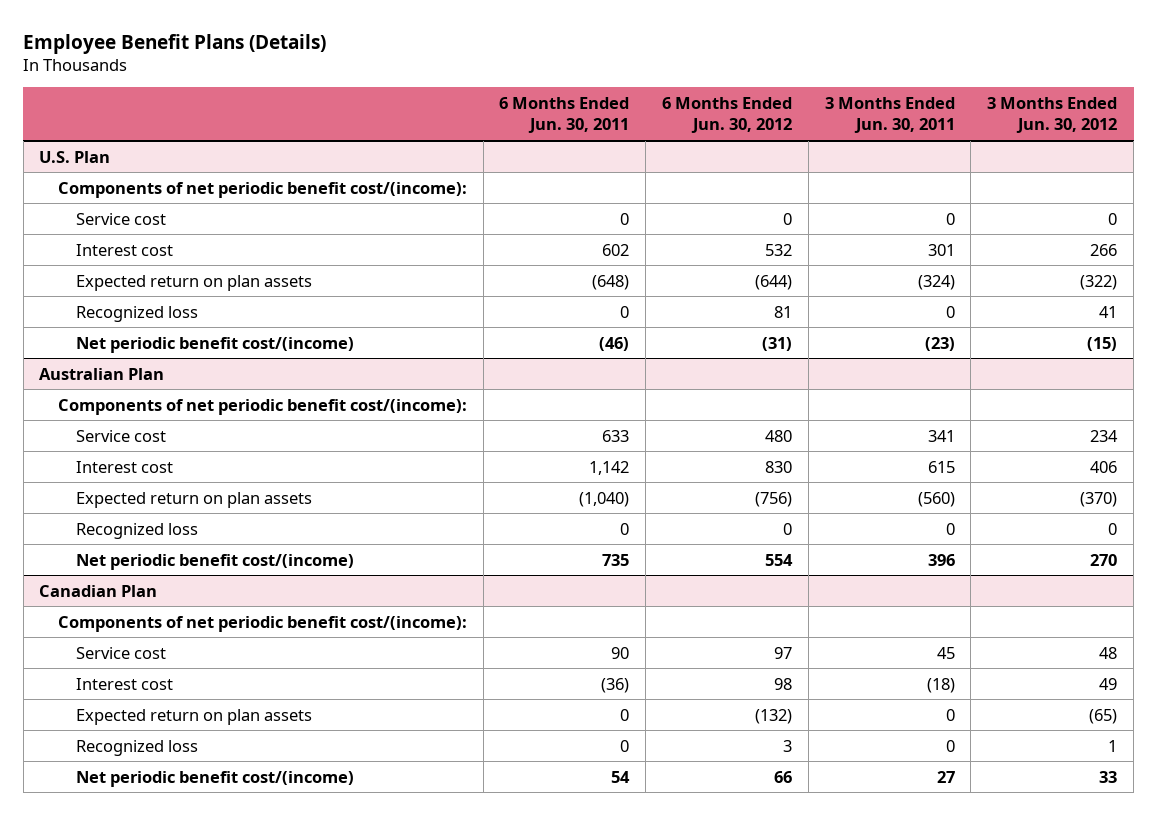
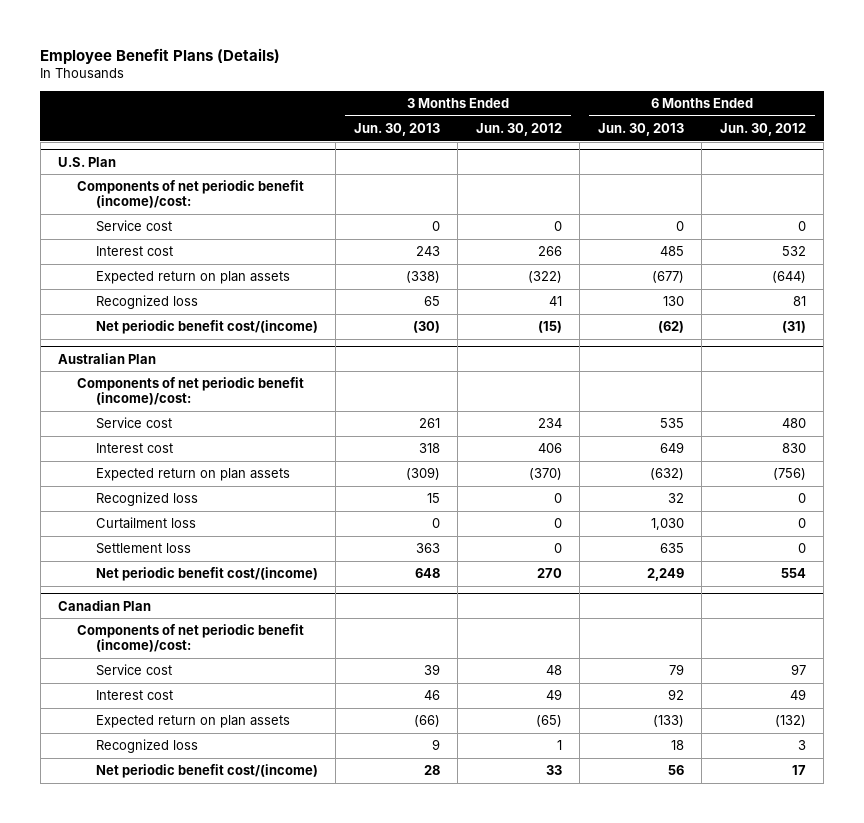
- | 6 Months Ended Jun. 30, 2011 | 6 Months Ended Jun. 30, 2012 | 3 Months Ended Jun. 30, 2011 | 3 Months Ended Jun. 30, 2012
+ | 3 Months Ended Jun. 30, 2013 | 3 Months Ended Jun. 30, 2012 | 6 Months Ended Jun. 30, 2013 | 6 Months Ended Jun. 30, 2012
@ U.S. Plan
- Components of net periodic benefit cost/(income):
+ Components of net periodic benefit (income)/cost:
@ Australian Plan
- Components of net periodic benefit cost/(income):
+ Components of net periodic benefit (income)/cost:
+ Curtailment loss | 0 | 0 | 1,030 | 0
+ Settlement loss | 363 | 0 | 635 | 0
@ Canadian Plan
- Components of net periodic benefit cost/(income):
+ Components of net periodic benefit (income)/cost:
- Interest cost | (36) | 98 | (18) | 49
+ Interest cost | 46 | 49 | 92 | 49
- Net periodic benefit cost/(income) | 54 | 66 | 27 | 33
+ Net periodic benefit cost/(income) | 28 | 33 | 56 | 17

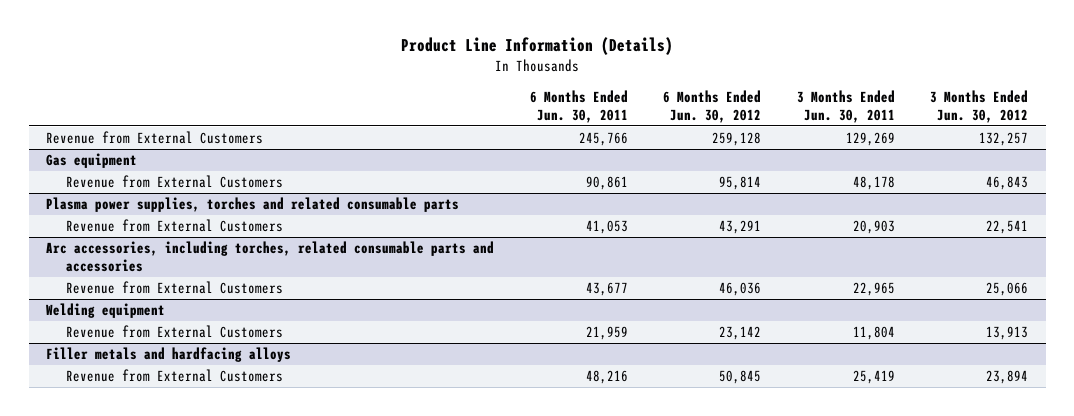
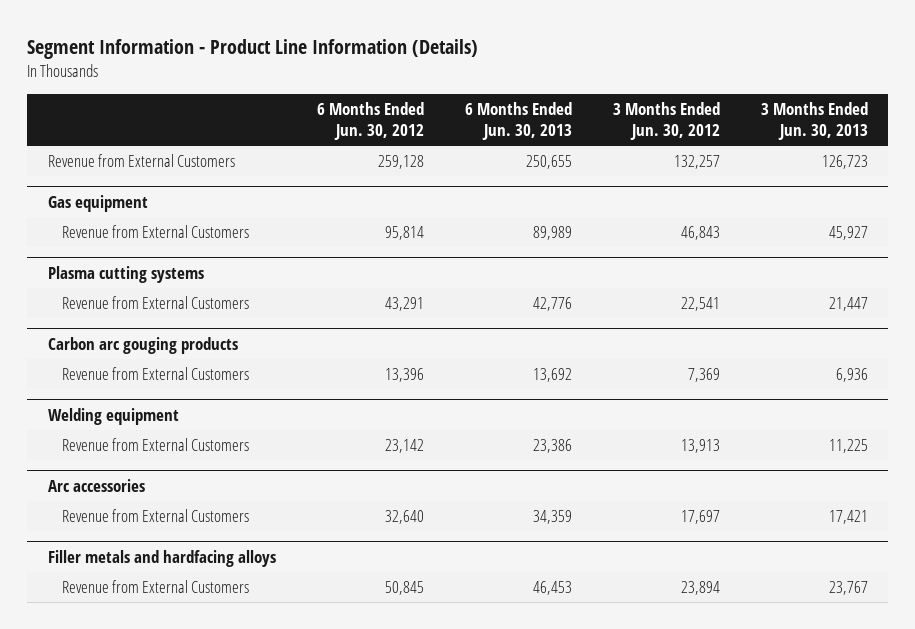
- Product Line Information (Details)
+ Segment Information - Product Line Information (Details)
- | 6 Months Ended Jun. 30, 2011 | 6 Months Ended Jun. 30, 2012 | 3 Months Ended Jun. 30, 2011 | 3 Months Ended Jun. 30, 2012
+ | 6 Months Ended Jun. 30, 2012 | 6 Months Ended Jun. 30, 2013 | 3 Months Ended Jun. 30, 2012 | 3 Months Ended Jun. 30, 2013
- Plasma power supplies, torches and related consumable parts
+ Plasma cutting systems
- Arc accessories, including torches, related consumable parts and accessories
- Revenue from External Customers | 43,677 | 46,036 | 22,965 | 25,066
+ Carbon arc gouging products
+ Revenue from External Customers | 13,396 | 13,692 | 7,369 | 6,936
+ Arc accessories
+ Revenue from External Customers | 32,640 | 34,359 | 17,697 | 17,421

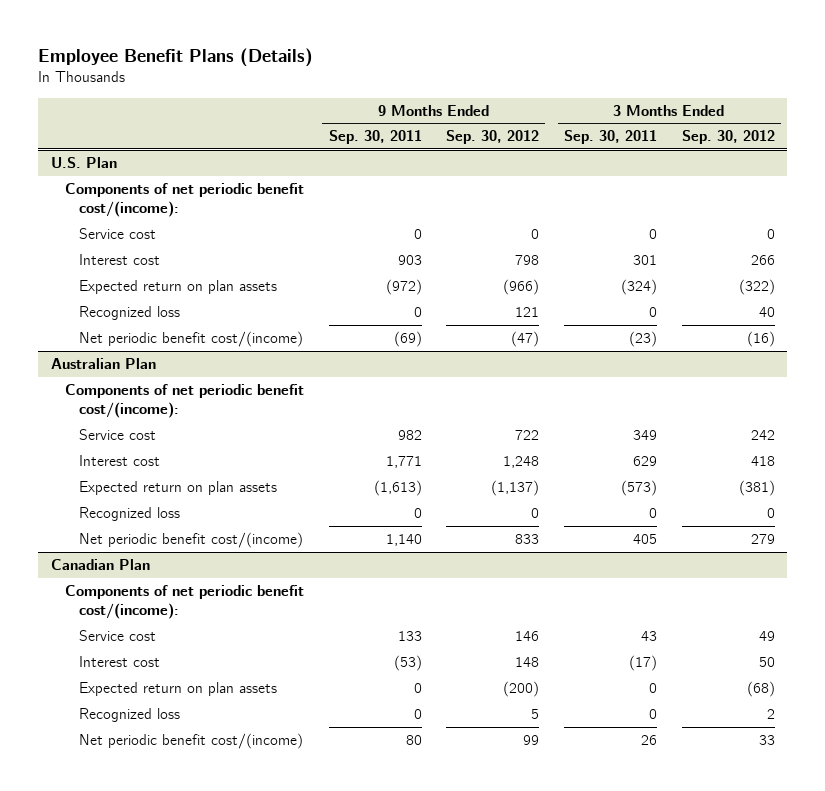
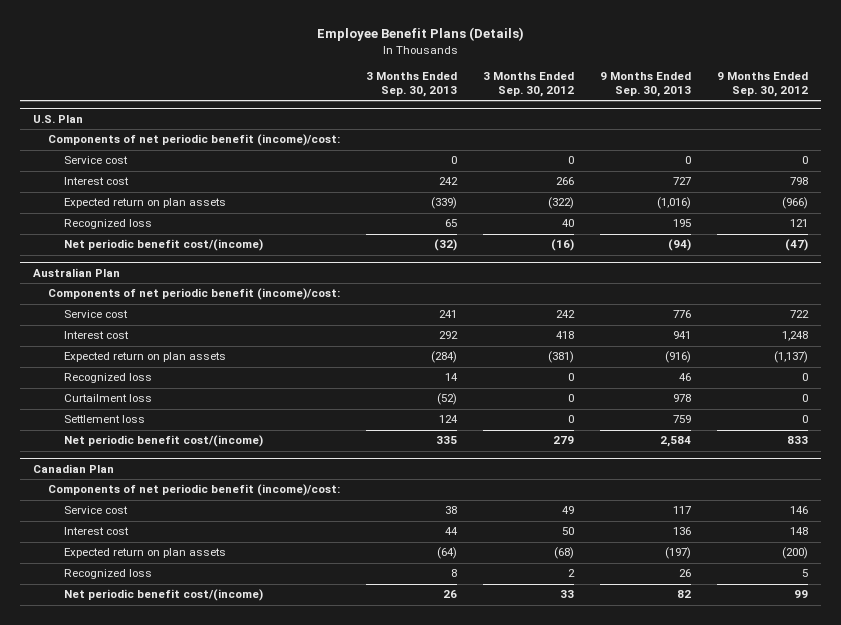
- | 9 Months Ended Sep. 30, 2011 | 9 Months Ended Sep. 30, 2012 | 3 Months Ended Sep. 30, 2011 | 3 Months Ended Sep. 30, 2012
+ | 3 Months Ended Sep. 30, 2013 | 3 Months Ended Sep. 30, 2012 | 9 Months Ended Sep. 30, 2013 | 9 Months Ended Sep. 30, 2012
@ U.S. Plan
- Components of net periodic benefit cost/(income):
+ Components of net periodic benefit (income)/cost:
@ Australian Plan
- Components of net periodic benefit cost/(income):
+ Components of net periodic benefit (income)/cost:
+ Curtailment loss | (52) | 0 | 978 | 0
+ Settlement loss | 124 | 0 | 759 | 0
@ Canadian Plan
- Components of net periodic benefit cost/(income):
+ Components of net periodic benefit (income)/cost:

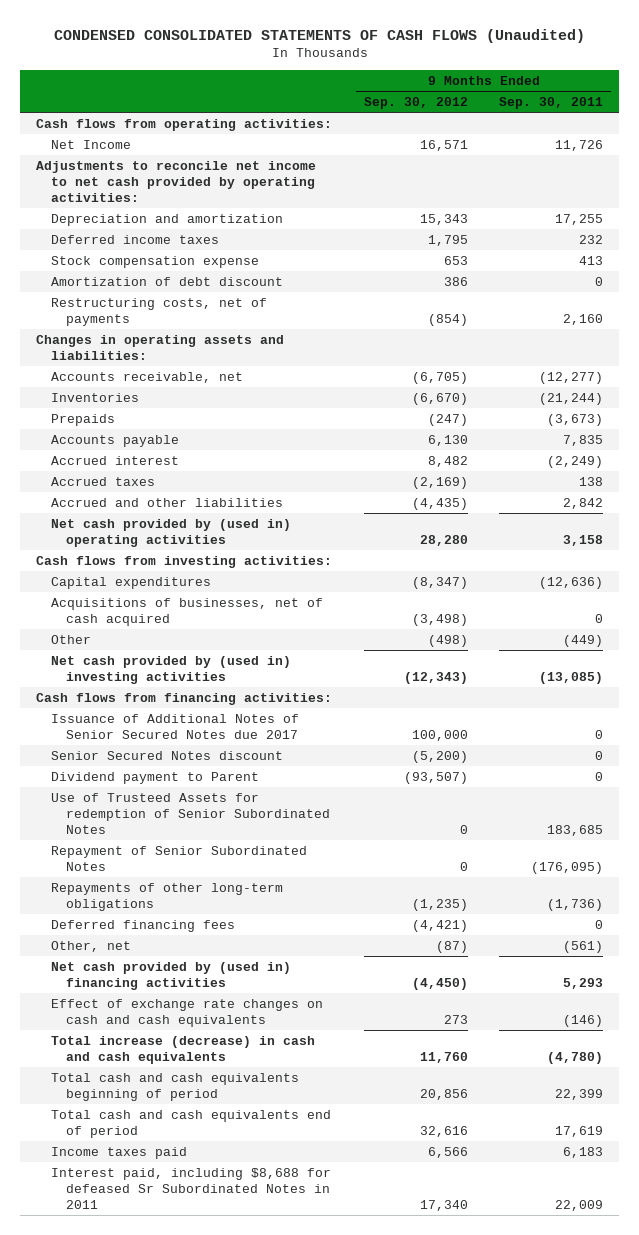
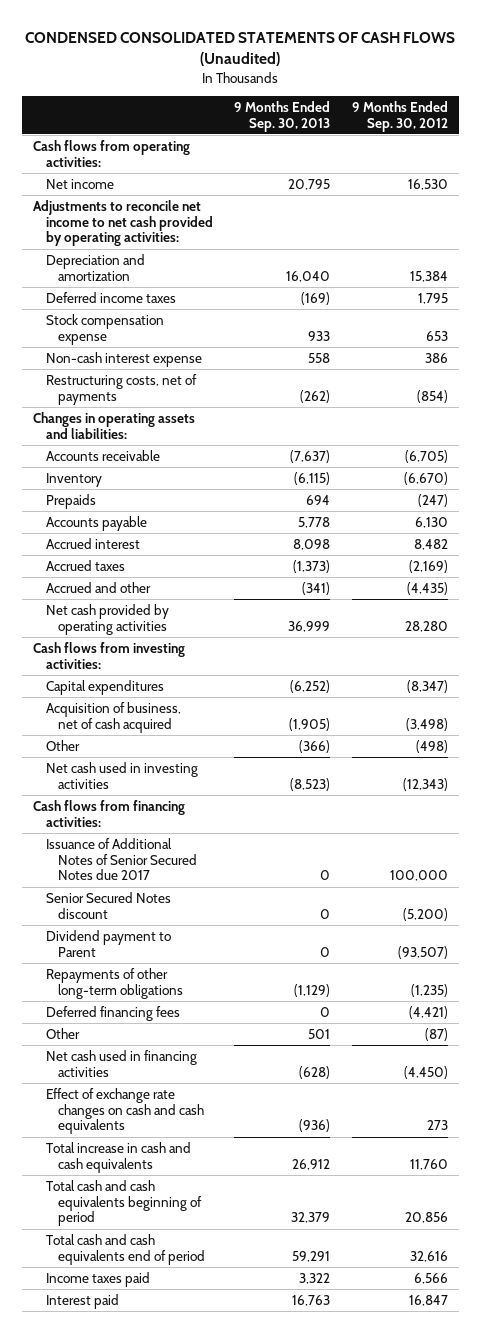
- | 9 Months Ended Sep. 30, 2012 | 9 Months Ended Sep. 30, 2011
+ | 9 Months Ended Sep. 30, 2013 | 9 Months Ended Sep. 30, 2012
- Net Income | 16,571 | 11,726
+ Net income | 20,795 | 16,530
- Depreciation and amortization | 15,343 | 17,255
+ Depreciation and amortization | 16,040 | 15,384
- Amortization of debt discount | 386 | 0
+ Non-cash interest expense | 558 | 386
- Accounts receivable, net | (6,705) | (12,277)
- Inventories | (6,670) | (21,244)
+ Accounts receivable | (7,637) | (6,705)
+ Inventory | (6,115) | (6,670)
- Accrued and other liabilities | (4,435) | 2,842
- Net cash provided by (used in) operating activities | 28,280 | 3,158
+ Accrued and other | (341) | (4,435)
+ Net cash provided by operating activities | 36,999 | 28,280
- Acquisitions of businesses, net of cash acquired | (3,498) | 0
+ Acquisition of business, net of cash acquired | (1,905) | (3,498)
- Net cash provided by (used in) investing activities | (12,343) | (13,085)
+ Net cash used in investing activities | (8,523) | (12,343)
- Use of Trusteed Assets for redemption of Senior Subordinated Notes | 0 | 183,685
- Repayment of Senior Subordinated Notes | 0 | (176,095)
- Other, net | (87) | (561)
- Net cash provided by (used in) financing activities | (4,450) | 5,293
+ Other | 501 | (87)
+ Net cash used in financing activities | (628) | (4,450)
- Total increase (decrease) in cash and cash equivalents | 11,760 | (4,780)
+ Total increase in cash and cash equivalents | 26,912 | 11,760
- Interest paid, including $8,688 for defeased Sr Subordinated Notes in 2011 | 17,340 | 22,009
+ Interest paid | 16,763 | 16,847

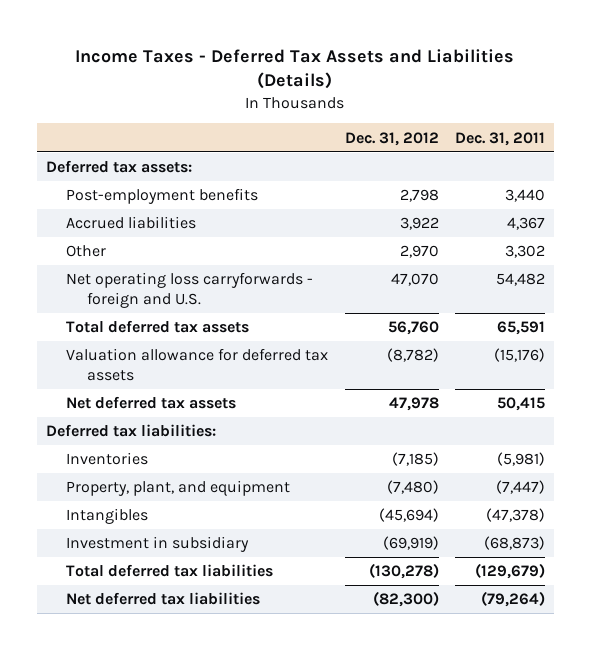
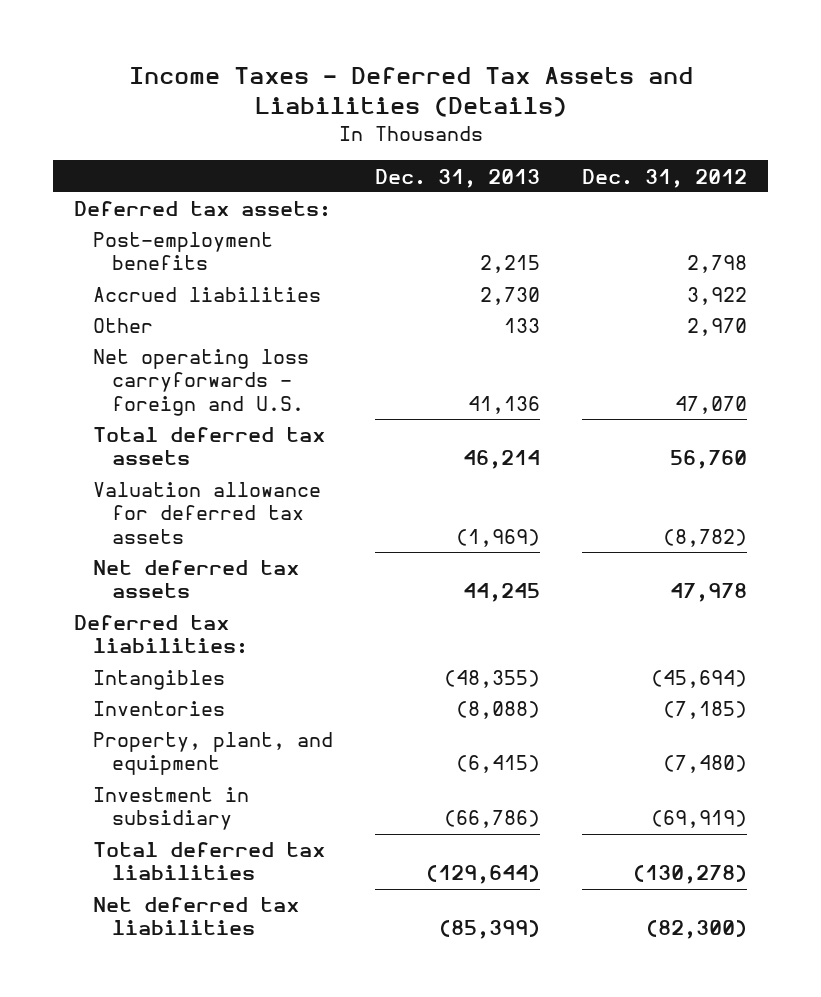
- | Dec. 31, 2012 | Dec. 31, 2011
+ | Dec. 31, 2013 | Dec. 31, 2012
moved up: Intangibles | (48,355) | (45,694)

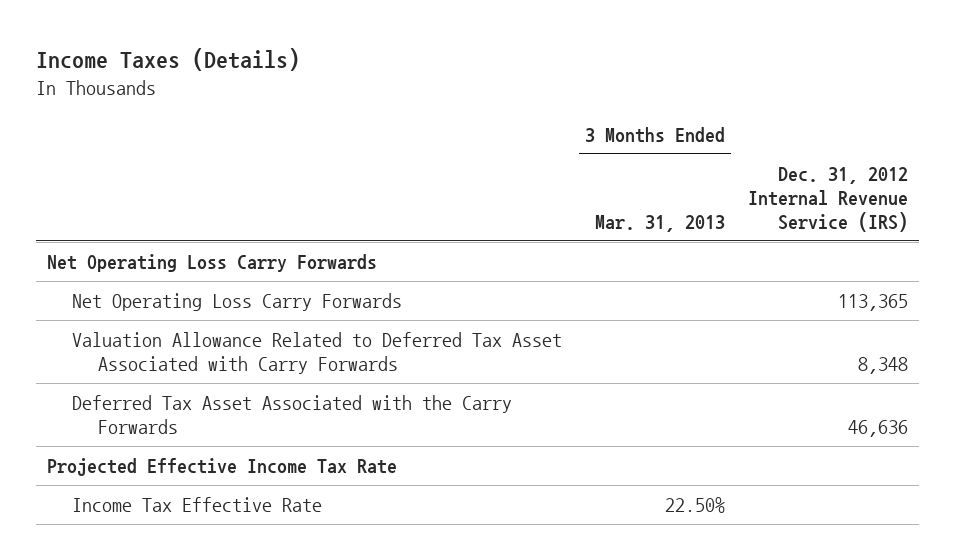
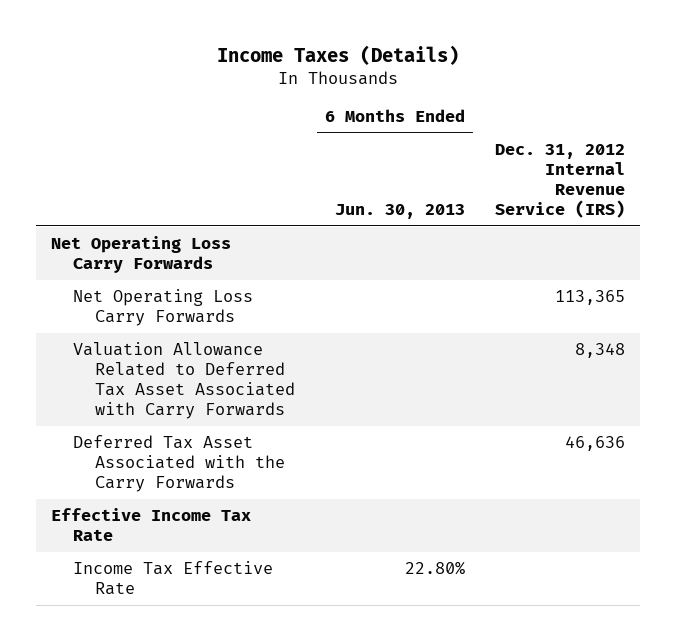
- | 3 Months Ended Mar. 31, 2013 | Dec. 31, 2012 Internal Revenue Service (IRS)
+ | 6 Months Ended Jun. 30, 2013 | Dec. 31, 2012 Internal Revenue Service (IRS)
- Projected Effective Income Tax Rate
+ Effective Income Tax Rate

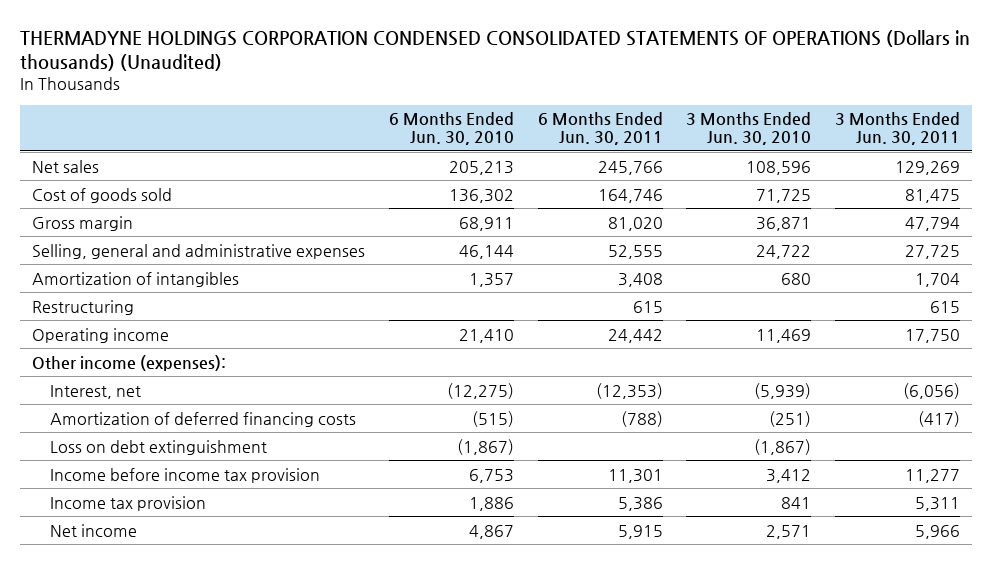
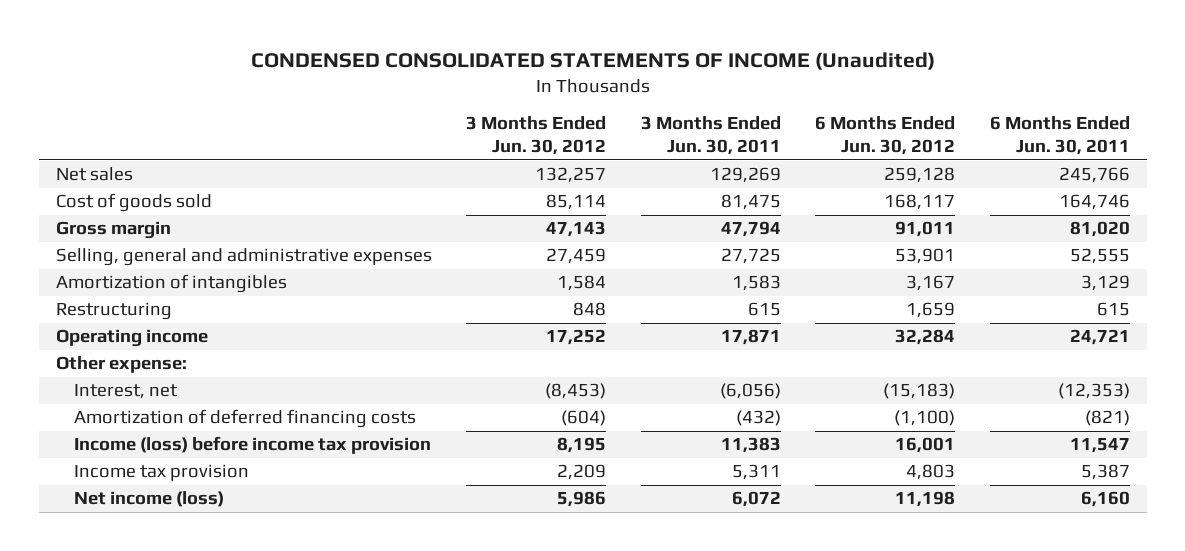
- THERMADYNE HOLDINGS CORPORATION CONDENSED CONSOLIDATED STATEMENTS OF OPERATIONS (Dollars in thousands) (Unaudited)
+ CONDENSED CONSOLIDATED STATEMENTS OF INCOME (Unaudited)
- | 6 Months Ended Jun. 30, 2010 | 6 Months Ended Jun. 30, 2011 | 3 Months Ended Jun. 30, 2010 | 3 Months Ended Jun. 30, 2011
+ | 3 Months Ended Jun. 30, 2012 | 3 Months Ended Jun. 30, 2011 | 6 Months Ended Jun. 30, 2012 | 6 Months Ended Jun. 30, 2011
- Amortization of intangibles | 1,357 | 3,408 | 680 | 1,704
+ Amortization of intangibles | 1,584 | 1,583 | 3,167 | 3,129
- Operating income | 21,410 | 24,442 | 11,469 | 17,750
- Other income (expenses):
+ Operating income | 17,252 | 17,871 | 32,284 | 24,721
+ Other expense:
- Amortization of deferred financing costs | (515) | (788) | (251) | (417)
- Loss on debt extinguishment | (1,867) | | (1,867) |
- Income before income tax provision | 6,753 | 11,301 | 3,412 | 11,277
- Income tax provision | 1,886 | 5,386 | 841 | 5,311
- Net income | 4,867 | 5,915 | 2,571 | 5,966
+ Amortization of deferred financing costs | (604) | (432) | (1,100) | (821)
+ Income (loss) before income tax provision | 8,195 | 11,383 | 16,001 | 11,547
+ Income tax provision | 2,209 | 5,311 | 4,803 | 5,387
+ Net income (loss) | 5,986 | 6,072 | 11,198 | 6,160

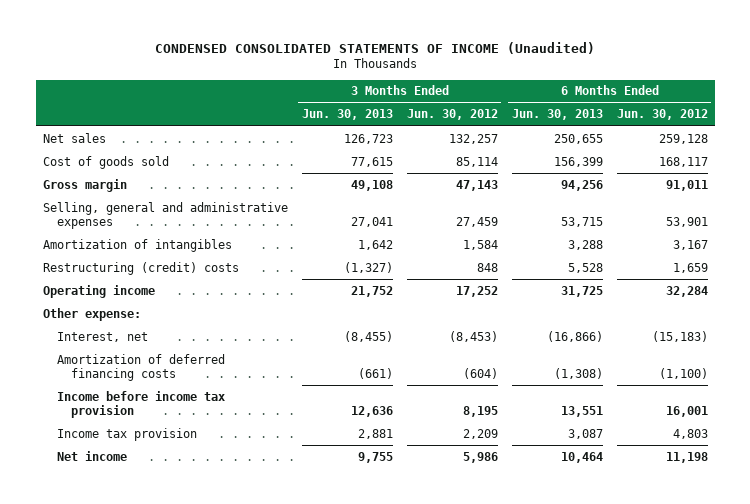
- | 3 Months Ended Jun. 30, 2012 | 3 Months Ended Jun. 30, 2011 | 6 Months Ended Jun. 30, 2012 | 6 Months Ended Jun. 30, 2011
+ | 3 Months Ended Jun. 30, 2013 | 3 Months Ended Jun. 30, 2012 | 6 Months Ended Jun. 30, 2013 | 6 Months Ended Jun. 30, 2012
- Restructuring | 848 | 615 | 1,659 | 615
+ Restructuring (credit) costs | (1,327) | 848 | 5,528 | 1,659
- Income (loss) before income tax provision | 8,195 | 11,383 | 16,001 | 11,547
+ Income before income tax provision | 12,636 | 8,195 | 13,551 | 16,001
- Net income (loss) | 5,986 | 6,072 | 11,198 | 6,160
+ Net income | 9,755 | 5,986 | 10,464 | 11,198

